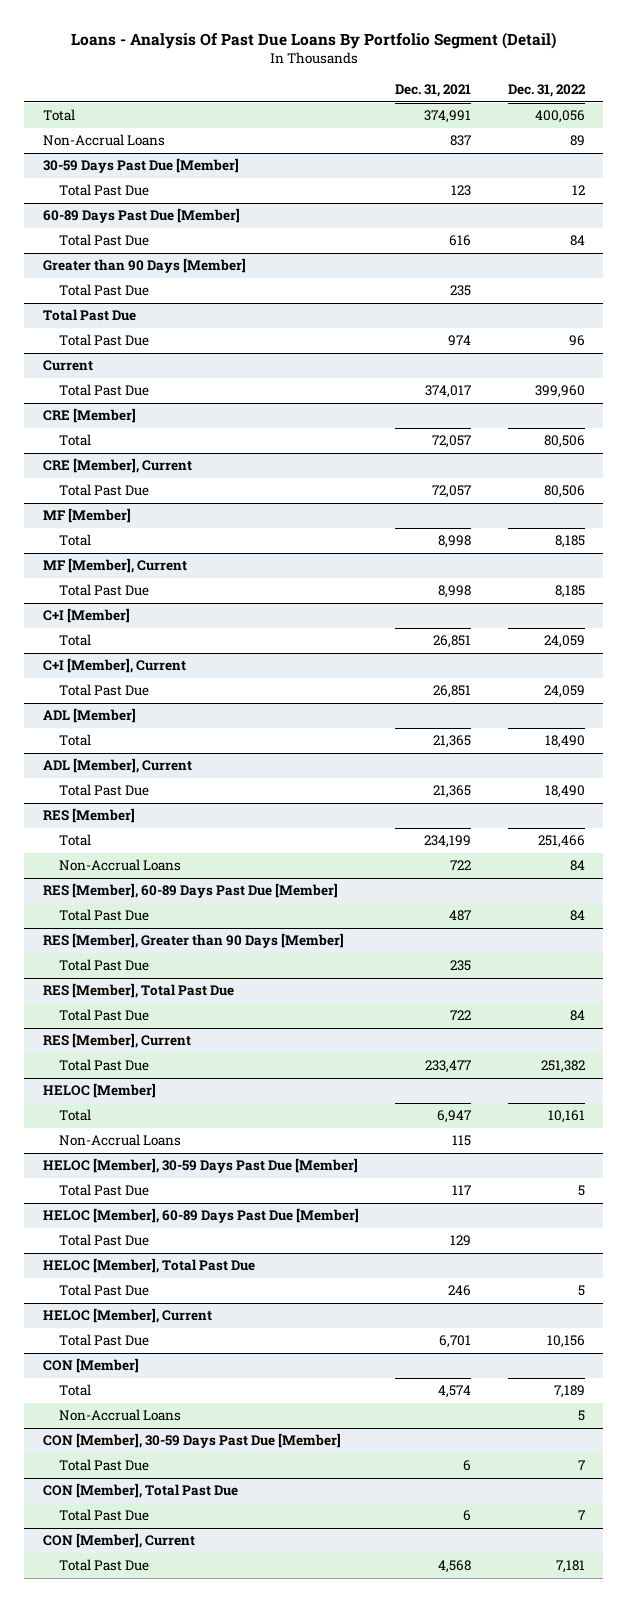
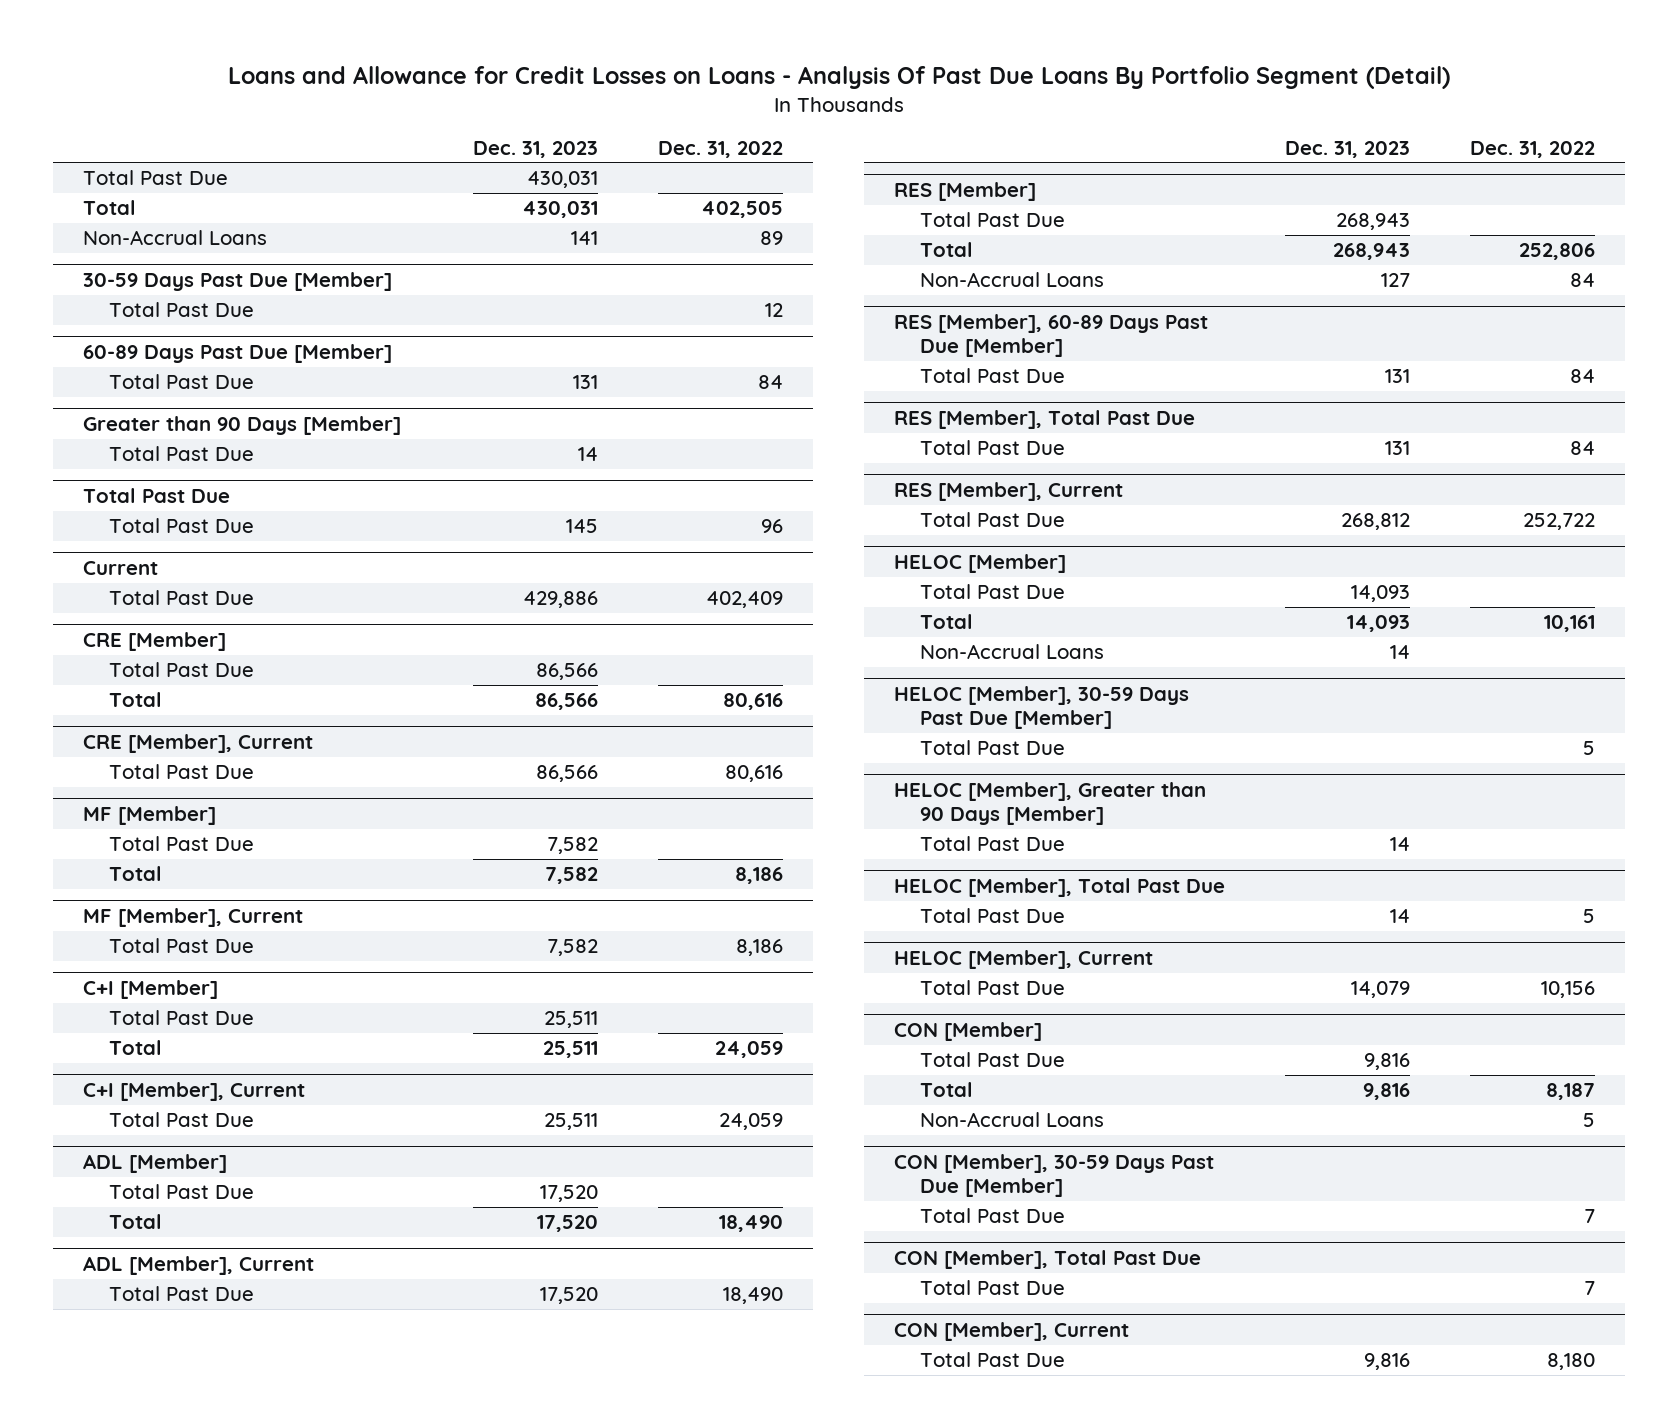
- Loans - Analysis Of Past Due Loans By Portfolio Segment (Detail)
+ Loans and Allowance for Credit Losses on Loans - Analysis Of Past Due Loans By Portfolio Segment (Detail)
- | Dec. 31, 2021 | Dec. 31, 2022
+ | Dec. 31, 2023 | Dec. 31, 2022
- Total | 374,991 | 400,056
+ Total Past Due | 430,031 |
+ Total | 430,031 | 402,505
@ Current
- Total Past Due | 374,017 | 399,960
+ Total Past Due | 429,886 | 402,409
@ CRE [Member]
- Total | 72,057 | 80,506
+ Total Past Due | 86,566 |
+ Total | 86,566 | 80,616
@ CRE [Member], Current
- Total Past Due | 72,057 | 80,506
+ Total Past Due | 86,566 | 80,616
@ MF [Member]
- Total | 8,998 | 8,185
+ Total Past Due | 7,582 |
+ Total | 7,582 | 8,186
@ MF [Member], Current
- Total Past Due | 8,998 | 8,185
+ Total Past Due | 7,582 | 8,186
@ C+I [Member]
+ Total Past Due | 25,511 |
@ ADL [Member]
+ Total Past Due | 17,520 |
@ RES [Member]
- Total | 234,199 | 251,466
+ Total Past Due | 268,943 |
+ Total | 268,943 | 252,806
- RES [Member], Greater than 90 Days [Member]
- Total Past Due | 235 |
@ RES [Member], Current
- Total Past Due | 233,477 | 251,382
+ Total Past Due | 268,812 | 252,722
@ HELOC [Member]
+ Total Past Due | 14,093 |
- HELOC [Member], 60-89 Days Past Due [Member]
+ HELOC [Member], Greater than 90 Days [Member]
@ CON [Member]
- Total | 4,574 | 7,189
+ Total Past Due | 9,816 |
+ Total | 9,816 | 8,187
@ CON [Member], Current
- Total Past Due | 4,568 | 7,181
+ Total Past Due | 9,816 | 8,180

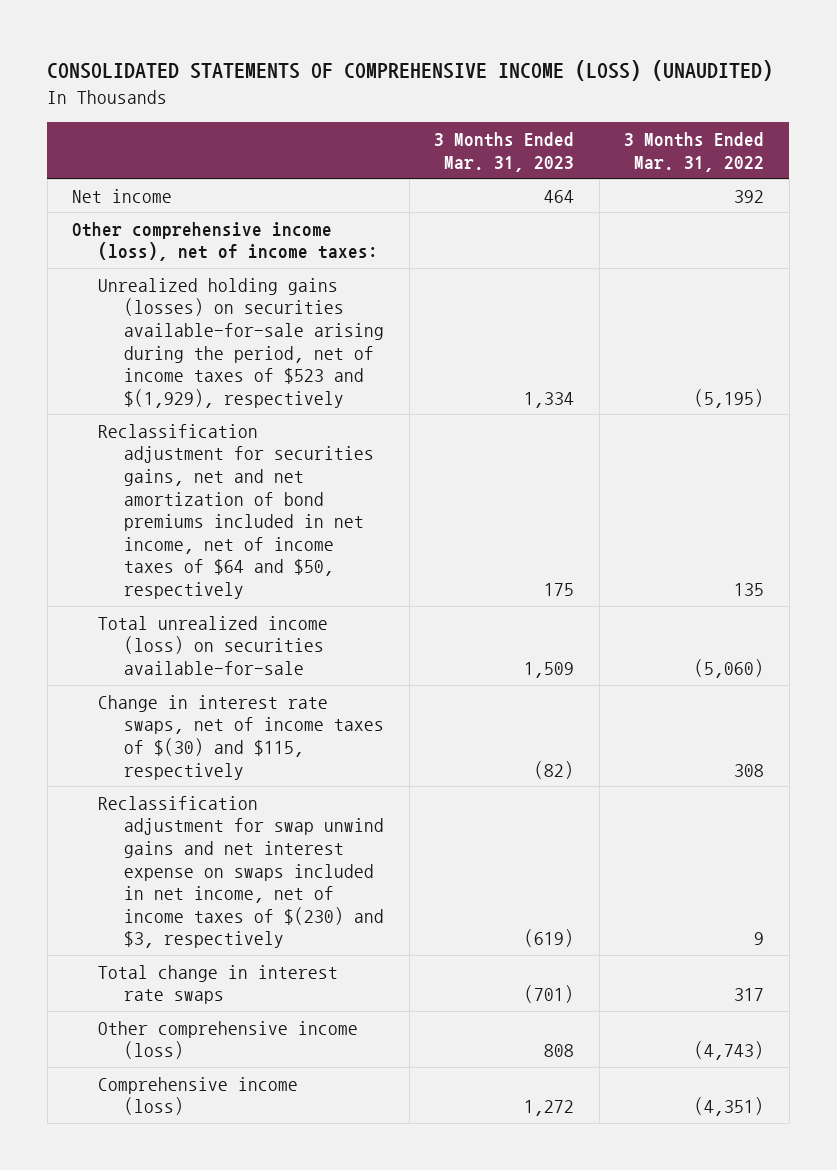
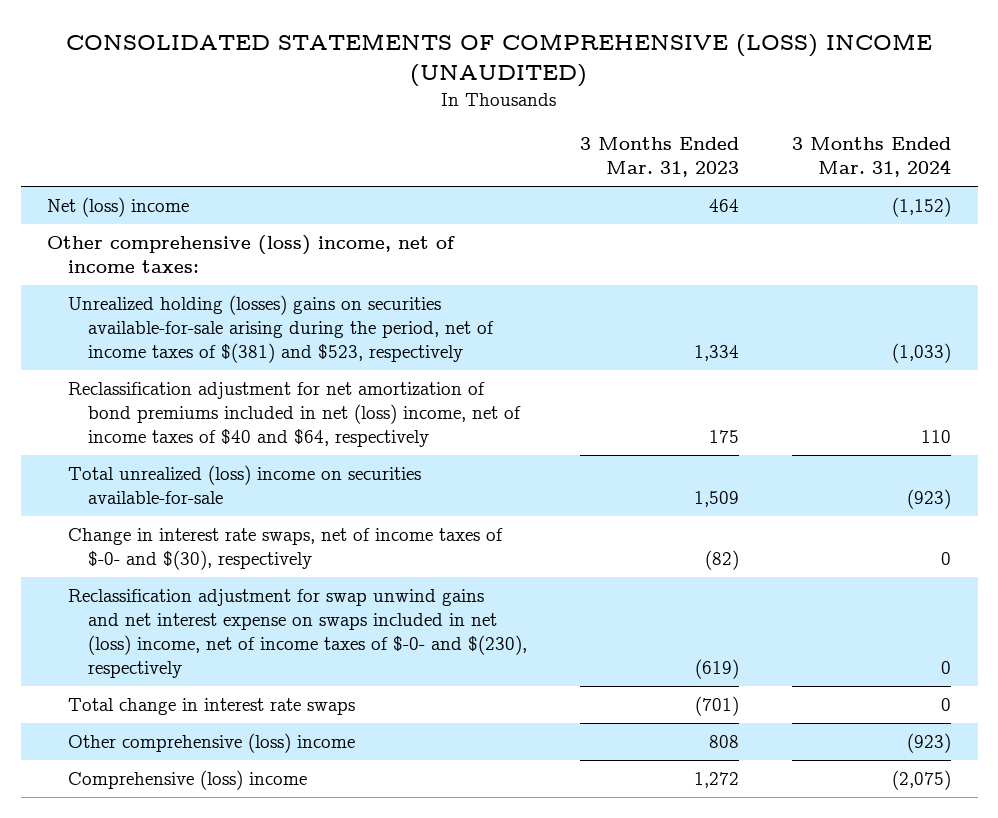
- CONSOLIDATED STATEMENTS OF COMPREHENSIVE INCOME (LOSS) (UNAUDITED)
+ CONSOLIDATED STATEMENTS OF COMPREHENSIVE (LOSS) INCOME (UNAUDITED)
- | 3 Months Ended Mar. 31, 2023 | 3 Months Ended Mar. 31, 2022
+ | 3 Months Ended Mar. 31, 2023 | 3 Months Ended Mar. 31, 2024
- Net income | 464 | 392
- Other comprehensive income (loss), net of income taxes:
- Unrealized holding gains (losses) on securities available-for-sale arising during the period, net of income taxes of $523 and $(1,929), respectively | 1,334 | (5,195)
- Reclassification adjustment for securities gains, net and net amortization of bond premiums included in net income, net of income taxes of $64 and $50, respectively | 175 | 135
- Total unrealized income (loss) on securities available-for-sale | 1,509 | (5,060)
- Change in interest rate swaps, net of income taxes of $(30) and $115, respectively | (82) | 308
- Reclassification adjustment for swap unwind gains and net interest expense on swaps included in net income, net of income taxes of $(230) and $3, respectively | (619) | 9
+ Net (loss) income | 464 | (1,152)
+ Other comprehensive (loss) income, net of income taxes:
+ Unrealized holding (losses) gains on securities available-for-sale arising during the period, net of income taxes of $(381) and $523, respectively | 1,334 | (1,033)
+ Reclassification adjustment for net amortization of bond premiums included in net (loss) income, net of income taxes of $40 and $64, respectively | 175 | 110
+ Total unrealized (loss) income on securities available-for-sale | 1,509 | (923)
+ Change in interest rate swaps, net of income taxes of $-0- and $(30), respectively | (82) | 0
+ Reclassification adjustment for swap unwind gains and net interest expense on swaps included in net (loss) income, net of income taxes of $-0- and $(230), respectively | (619) | 0
- Other comprehensive income (loss) | 808 | (4,743)
- Comprehensive income (loss) | 1,272 | (4,351)
+ Other comprehensive (loss) income | 808 | (923)
+ Comprehensive (loss) income | 1,272 | (2,075)

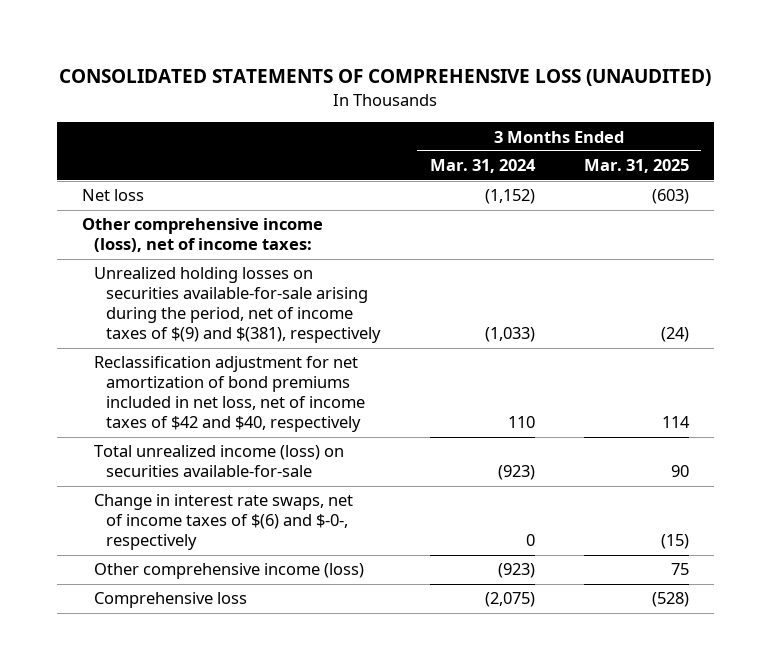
- CONSOLIDATED STATEMENTS OF COMPREHENSIVE (LOSS) INCOME (UNAUDITED)
+ CONSOLIDATED STATEMENTS OF COMPREHENSIVE LOSS (UNAUDITED)
- | 3 Months Ended Mar. 31, 2023 | 3 Months Ended Mar. 31, 2024
+ | 3 Months Ended Mar. 31, 2024 | 3 Months Ended Mar. 31, 2025
- Net (loss) income | 464 | (1,152)
- Other comprehensive (loss) income, net of income taxes:
- Unrealized holding (losses) gains on securities available-for-sale arising during the period, net of income taxes of $(381) and $523, respectively | 1,334 | (1,033)
- Reclassification adjustment for net amortization of bond premiums included in net (loss) income, net of income taxes of $40 and $64, respectively | 175 | 110
- Total unrealized (loss) income on securities available-for-sale | 1,509 | (923)
- Change in interest rate swaps, net of income taxes of $-0- and $(30), respectively | (82) | 0
- Reclassification adjustment for swap unwind gains and net interest expense on swaps included in net (loss) income, net of income taxes of $-0- and $(230), respectively | (619) | 0
- Total change in interest rate swaps | (701) | 0
- Other comprehensive (loss) income | 808 | (923)
- Comprehensive (loss) income | 1,272 | (2,075)
+ Net loss | (1,152) | (603)
+ Other comprehensive income (loss), net of income taxes:
+ Unrealized holding losses on securities available-for-sale arising during the period, net of income taxes of $(9) and $(381), respectively | (1,033) | (24)
+ Reclassification adjustment for net amortization of bond premiums included in net loss, net of income taxes of $42 and $40, respectively | 110 | 114
+ Total unrealized income (loss) on securities available-for-sale | (923) | 90
+ Change in interest rate swaps, net of income taxes of $(6) and $-0-, respectively | 0 | (15)
+ Other comprehensive income (loss) | (923) | 75
+ Comprehensive loss | (2,075) | (528)

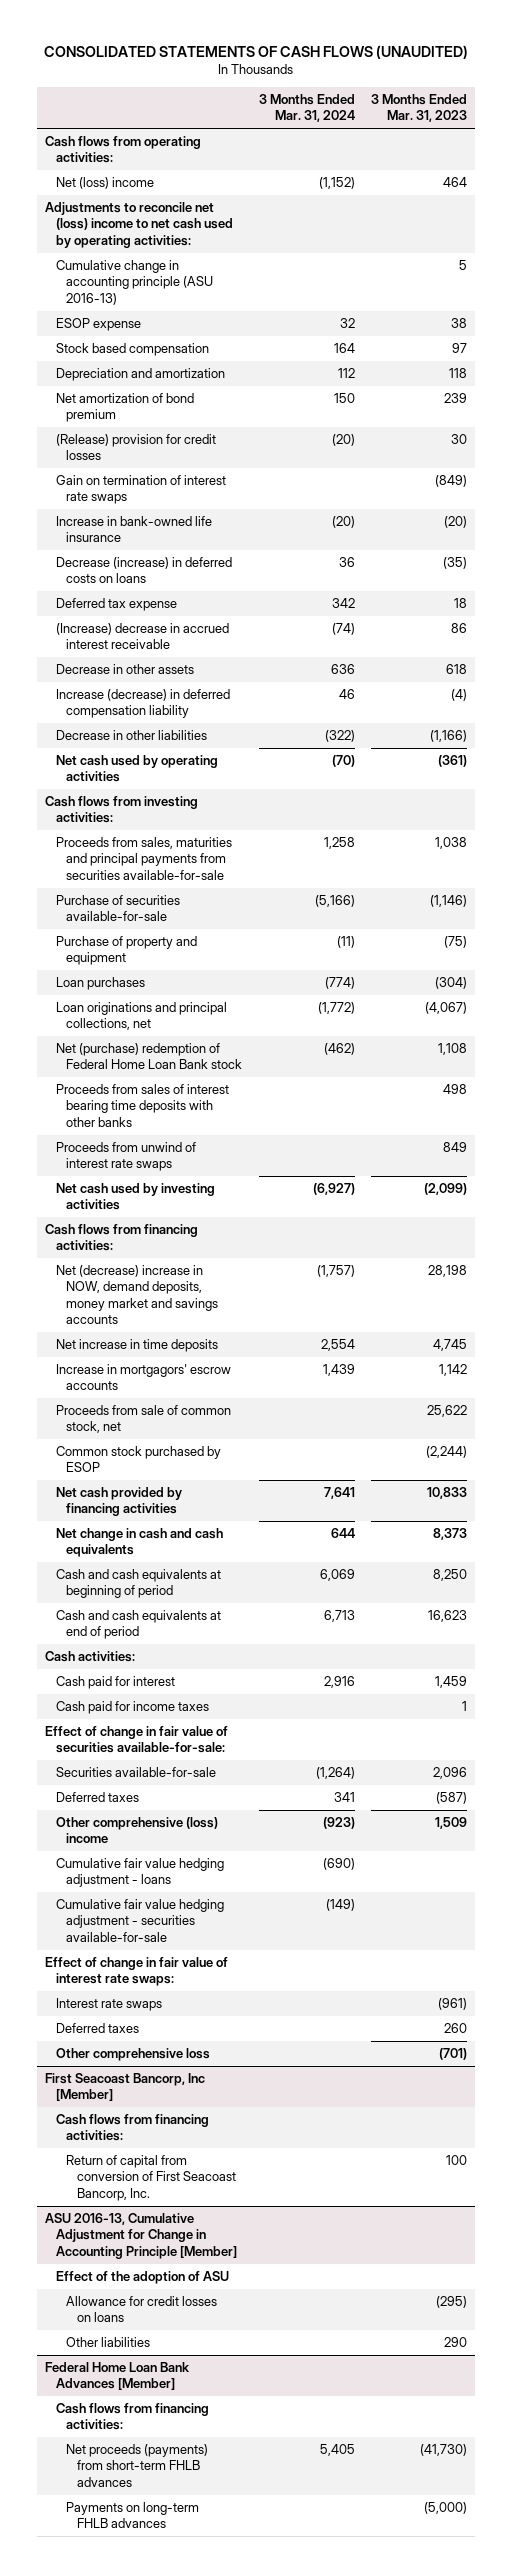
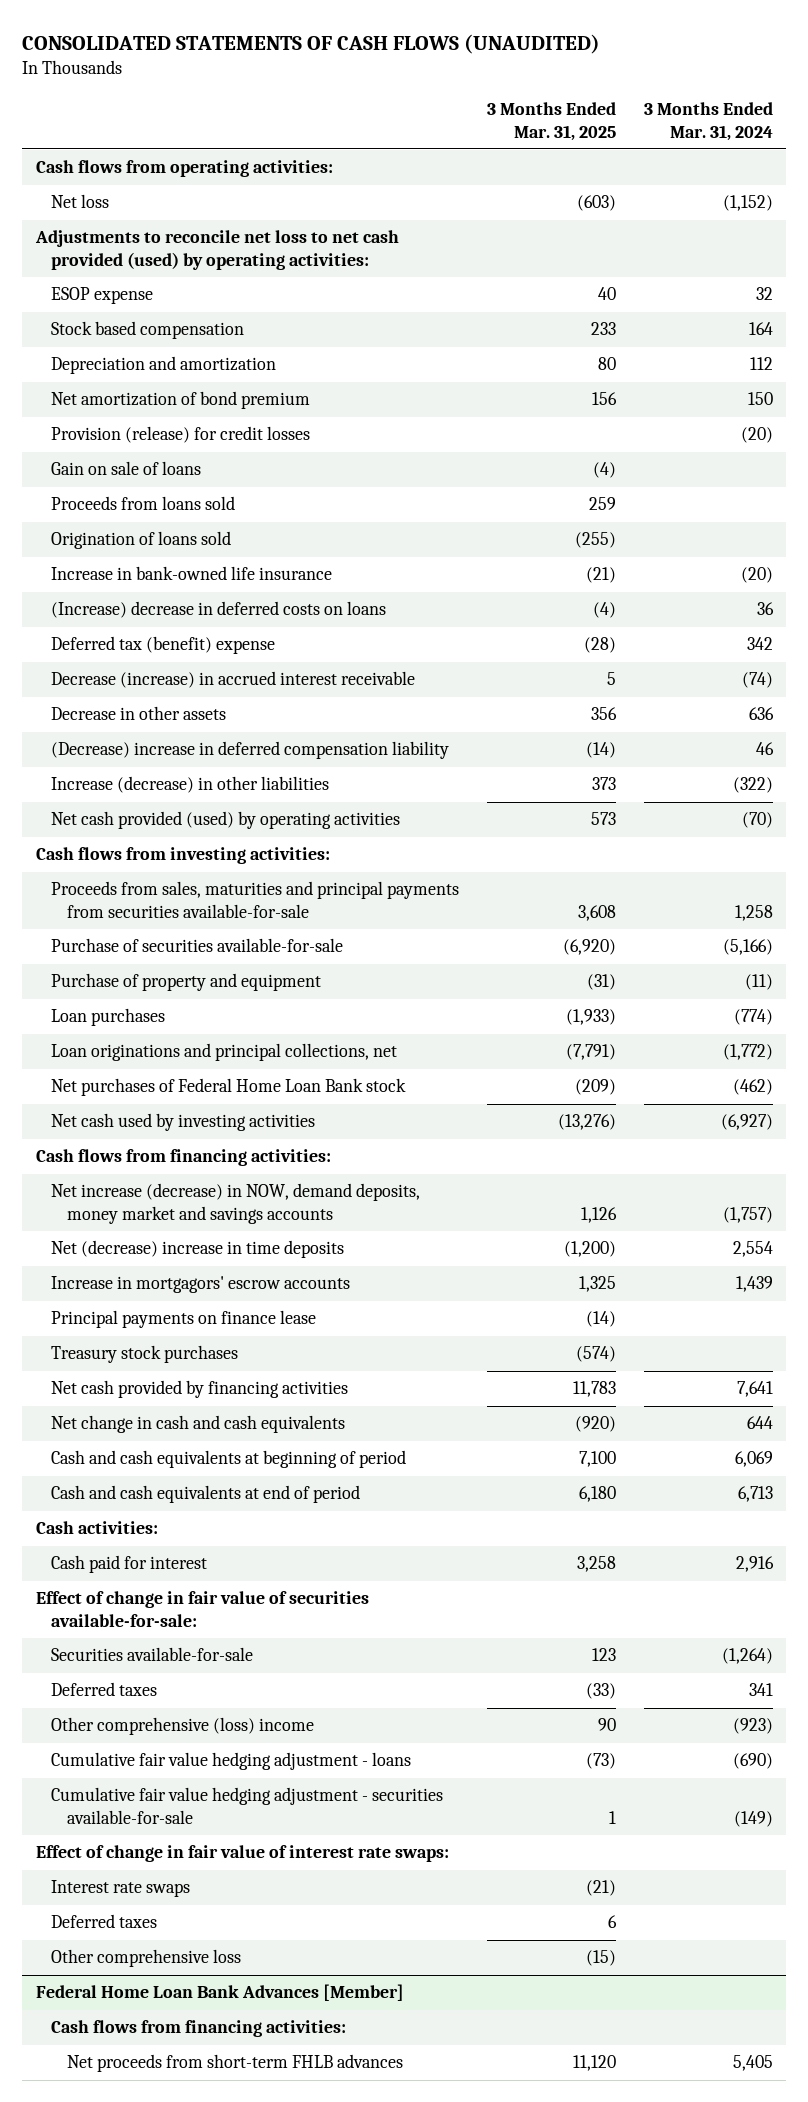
- | 3 Months Ended Mar. 31, 2024 | 3 Months Ended Mar. 31, 2023
+ | 3 Months Ended Mar. 31, 2025 | 3 Months Ended Mar. 31, 2024
- Net (loss) income | (1,152) | 464
- Adjustments to reconcile net (loss) income to net cash used by operating activities:
- Cumulative change in accounting principle (ASU 2016-13) | | 5
+ Net loss | (603) | (1,152)
+ Adjustments to reconcile net loss to net cash provided (used) by operating activities:
- (Release) provision for credit losses | (20) | 30
- Gain on termination of interest rate swaps | | (849)
+ Provision (release) for credit losses | | (20)
+ Gain on sale of loans | (4) |
+ Proceeds from loans sold | 259 |
+ Origination of loans sold | (255) |
- Decrease (increase) in deferred costs on loans | 36 | (35)
- Deferred tax expense | 342 | 18
- (Increase) decrease in accrued interest receivable | (74) | 86
+ (Increase) decrease in deferred costs on loans | (4) | 36
+ Deferred tax (benefit) expense | (28) | 342
+ Decrease (increase) in accrued interest receivable | 5 | (74)
- Increase (decrease) in deferred compensation liability | 46 | (4)
- Decrease in other liabilities | (322) | (1,166)
- Net cash used by operating activities | (70) | (361)
+ (Decrease) increase in deferred compensation liability | (14) | 46
+ Increase (decrease) in other liabilities | 373 | (322)
+ Net cash provided (used) by operating activities | 573 | (70)
- Net (purchase) redemption of Federal Home Loan Bank stock | (462) | 1,108
- Proceeds from sales of interest bearing time deposits with other banks | | 498
- Proceeds from unwind of interest rate swaps | | 849
+ Net purchases of Federal Home Loan Bank stock | (209) | (462)
- Net (decrease) increase in NOW, demand deposits, money market and savings accounts | (1,757) | 28,198
- Net increase in time deposits | 2,554 | 4,745
+ Net increase (decrease) in NOW, demand deposits, money market and savings accounts | 1,126 | (1,757)
+ Net (decrease) increase in time deposits | (1,200) | 2,554
- Proceeds from sale of common stock, net | | 25,622
- Common stock purchased by ESOP | | (2,244)
+ Principal payments on finance lease | (14) |
+ Treasury stock purchases | (574) |
- Cash paid for income taxes | | 1
- First Seacoast Bancorp, Inc [Member]
- Cash flows from financing activities:
- Return of capital from conversion of First Seacoast Bancorp, Inc. | | 100
- ASU 2016-13, Cumulative Adjustment for Change in Accounting Principle [Member]
- Effect of the adoption of ASU
- Allowance for credit losses on loans | | (295)
- Other liabilities | | 290
@ Federal Home Loan Bank Advances [Member]
- Net proceeds (payments) from short-term FHLB advances | 5,405 | (41,730)
- Payments on long-term FHLB advances | | (5,000)
+ Net proceeds from short-term FHLB advances | 11,120 | 5,405

